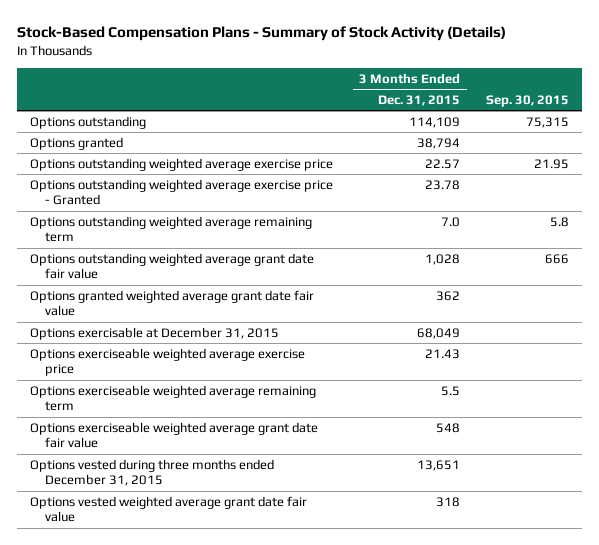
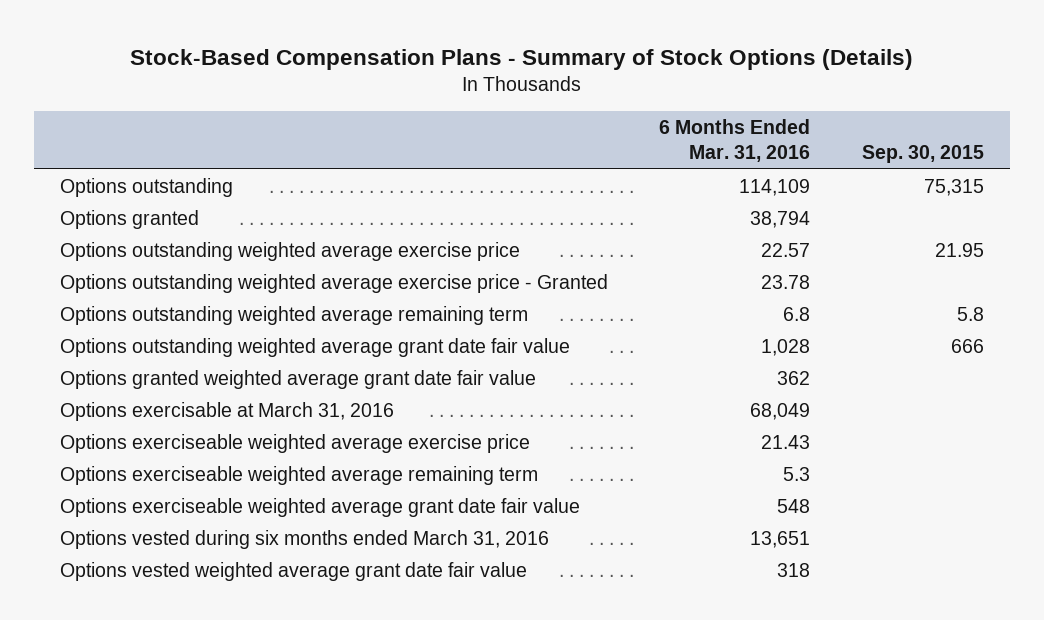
- Stock-Based Compensation Plans - Summary of Stock Activity (Details)
+ Stock-Based Compensation Plans - Summary of Stock Options (Details)
- | 3 Months Ended Dec. 31, 2015 | Sep. 30, 2015
+ | 6 Months Ended Mar. 31, 2016 | Sep. 30, 2015
- Options exercisable at December 31, 2015 | 68,049 |
+ Options exercisable at March 31, 2016 | 68,049 |
- Options vested during three months ended December 31, 2015 | 13,651 |
+ Options vested during six months ended March 31, 2016 | 13,651 |

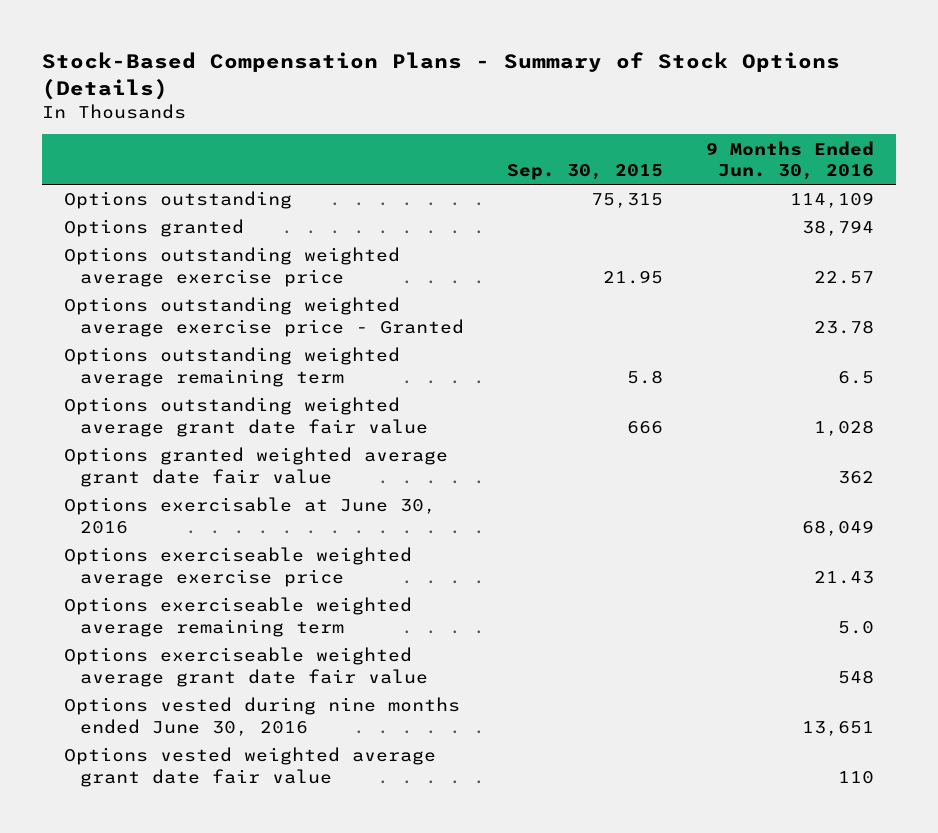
- | 6 Months Ended Mar. 31, 2016 | Sep. 30, 2015
+ | Sep. 30, 2015 | 9 Months Ended Jun. 30, 2016
- Options exercisable at March 31, 2016 | 68,049 |
+ Options exercisable at June 30, 2016 | | 68,049
- Options vested during six months ended March 31, 2016 | 13,651 |
+ Options vested during nine months ended June 30, 2016 | | 13,651

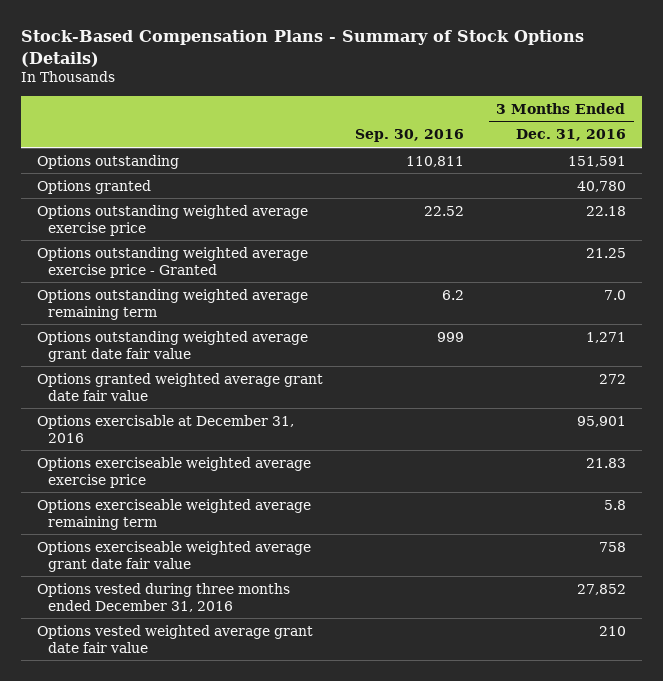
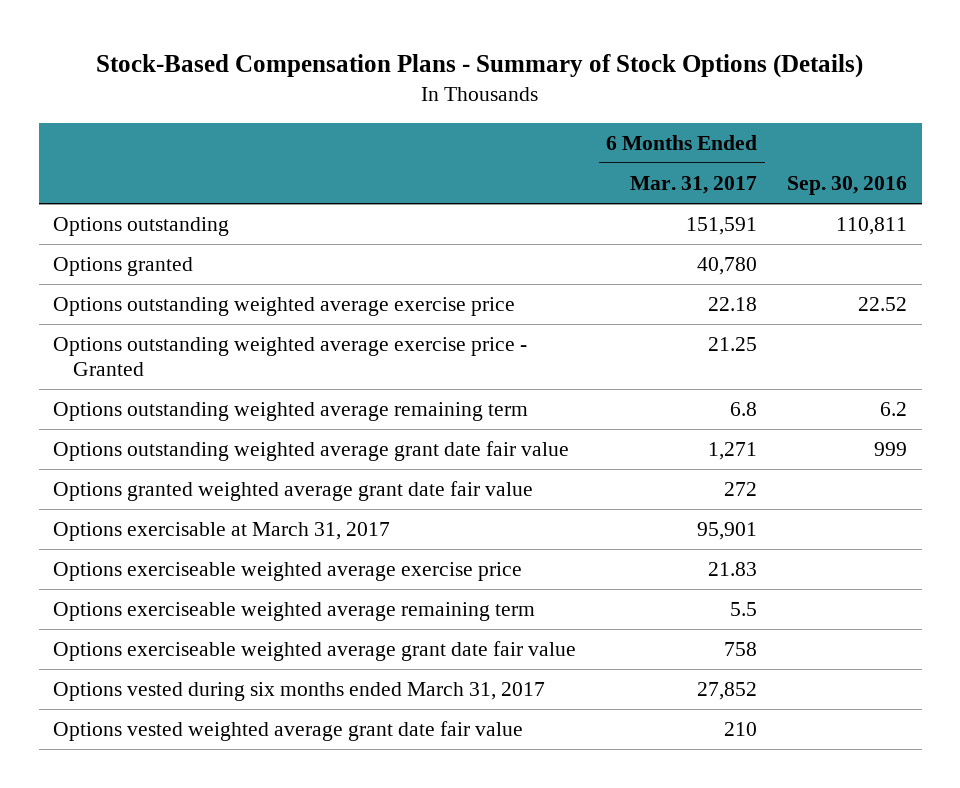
- | Sep. 30, 2016 | 3 Months Ended Dec. 31, 2016
+ | 6 Months Ended Mar. 31, 2017 | Sep. 30, 2016
- Options exercisable at December 31, 2016 | | 95,901
+ Options exercisable at March 31, 2017 | 95,901 |
- Options vested during three months ended December 31, 2016 | | 27,852
+ Options vested during six months ended March 31, 2017 | 27,852 |

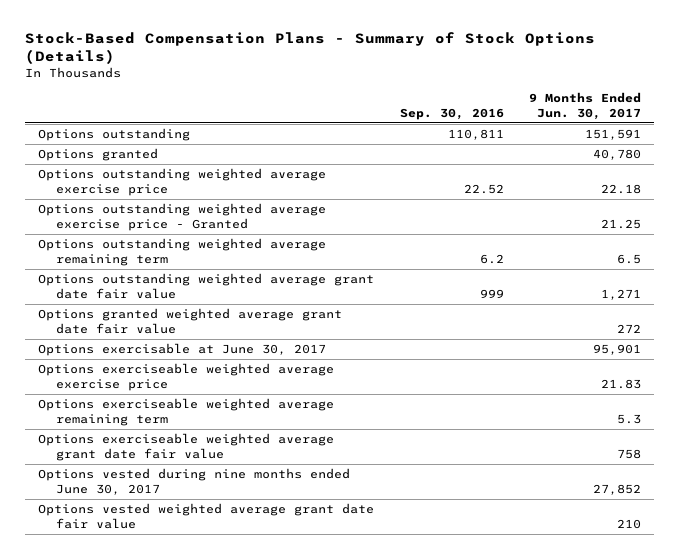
- | 6 Months Ended Mar. 31, 2017 | Sep. 30, 2016
+ | Sep. 30, 2016 | 9 Months Ended Jun. 30, 2017
- Options exercisable at March 31, 2017 | 95,901 |
+ Options exercisable at June 30, 2017 | | 95,901
- Options vested during six months ended March 31, 2017 | 27,852 |
+ Options vested during nine months ended June 30, 2017 | | 27,852

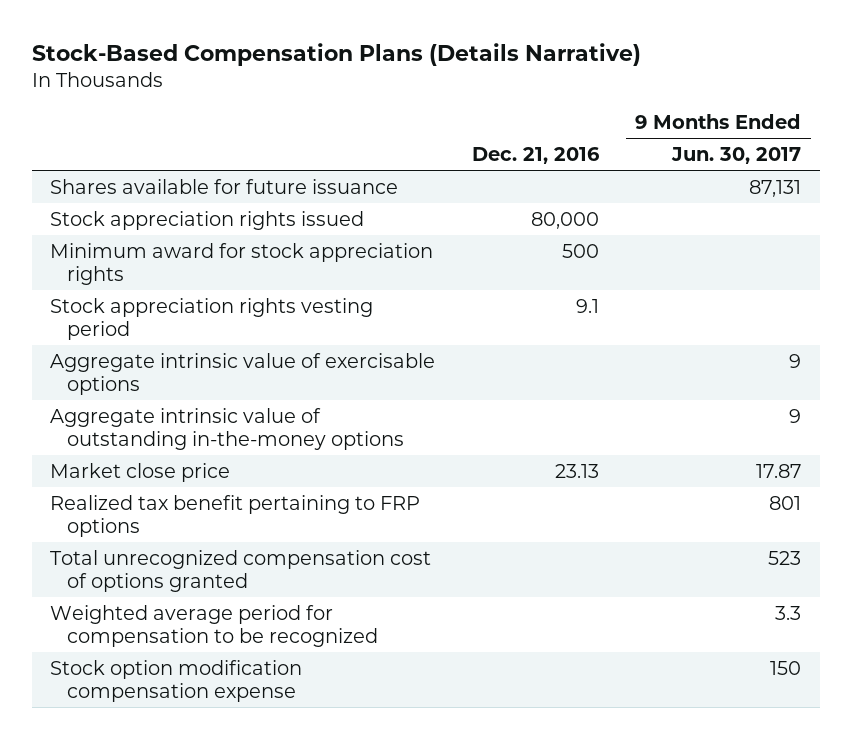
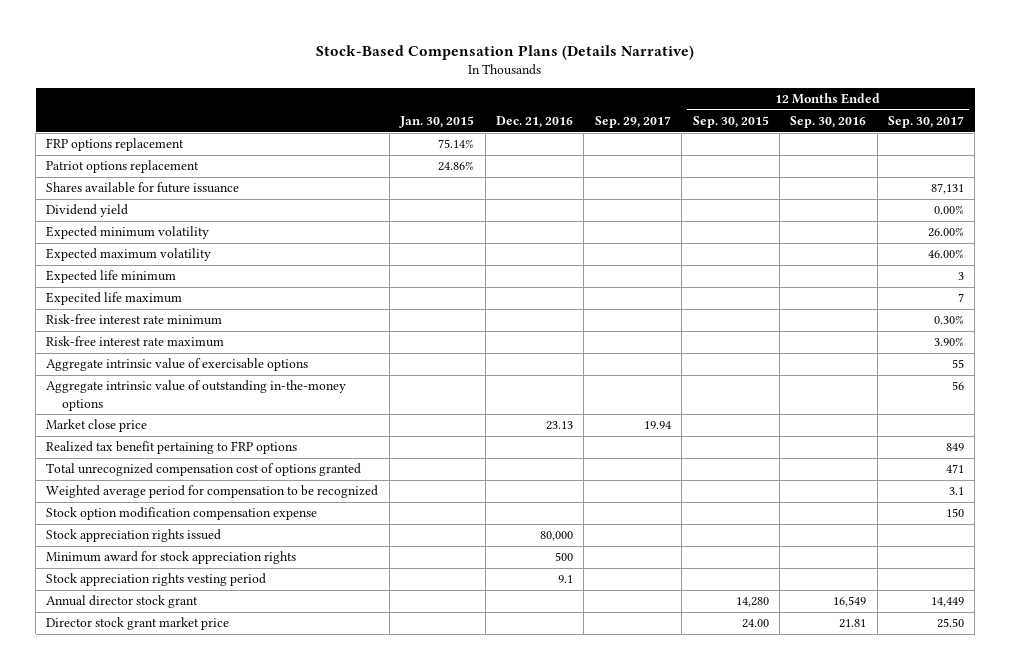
- | Dec. 21, 2016 | 9 Months Ended Jun. 30, 2017
+ | Jan. 30, 2015 | Dec. 21, 2016 | Sep. 29, 2017 | 12 Months Ended Sep. 30, 2015 | 12 Months Ended Sep. 30, 2016 | 12 Months Ended Sep. 30, 2017
+ FRP options replacement | 75.14% | | | | |
+ Patriot options replacement | 24.86% | | | | |
+ Dividend yield | | | | | | 0.00%
+ Expected minimum volatility | | | | | | 26.00%
+ Expected maximum volatility | | | | | | 46.00%
+ Expected life minimum | | | | | | 3
+ Expecited life maximum | | | | | | 7
+ Risk-free interest rate minimum | | | | | | 0.30%
+ Risk-free interest rate maximum | | | | | | 3.90%
moved down: Stock appreciation rights issued | | 80,000 | | | |
moved down: Minimum award for stock appreciation rights | | 500 | | | |
moved down: Stock appreciation rights vesting period | | 9.1 | | | |
+ Annual director stock grant | | | | 14,280 | 16,549 | 14,449
+ Director stock grant market price | | | | 24.00 | 21.81 | 25.50

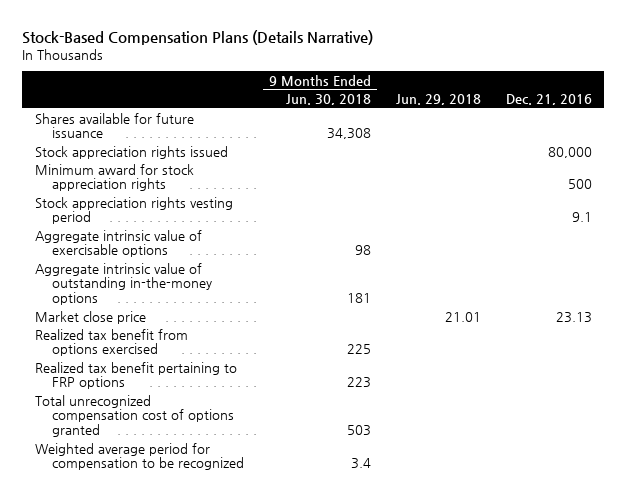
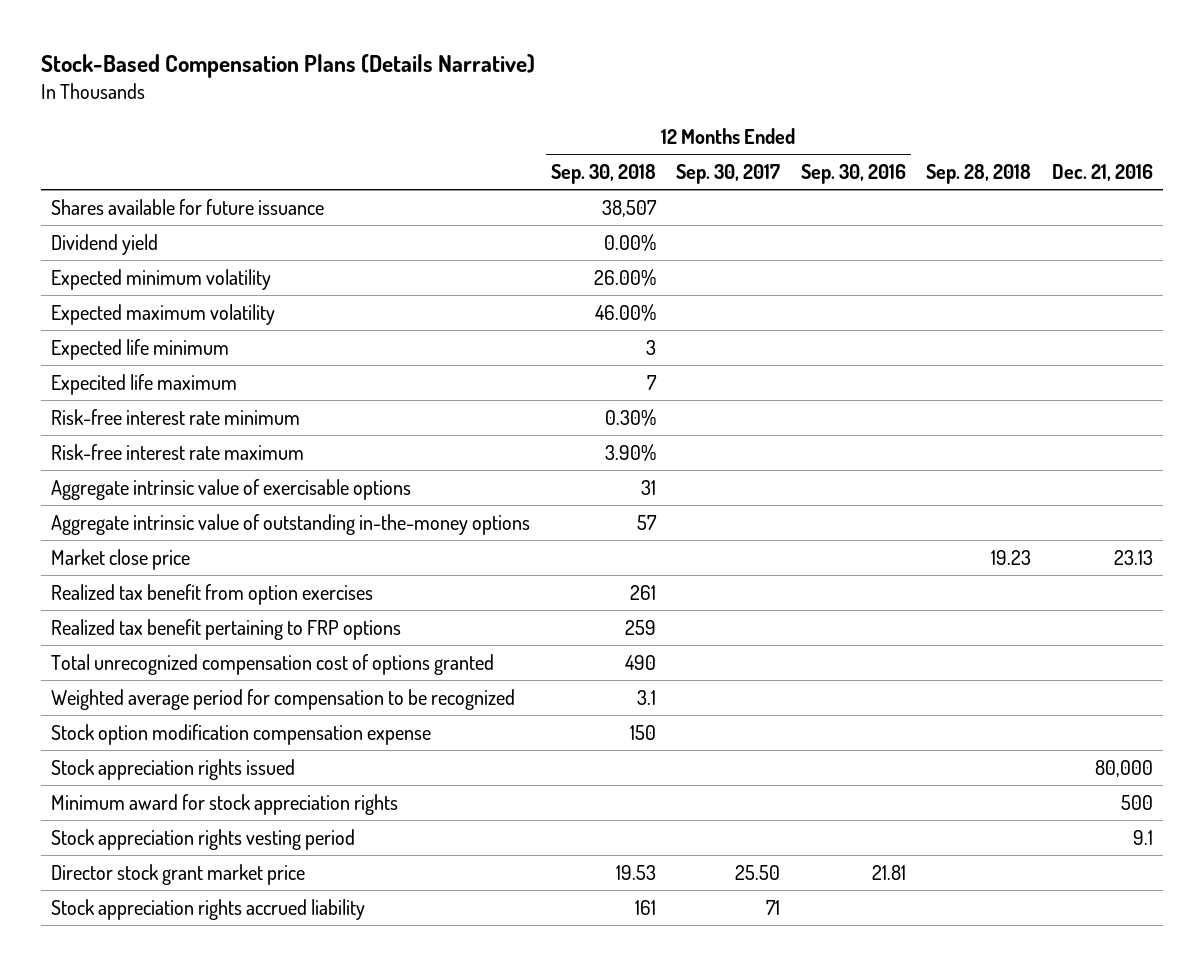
- | 9 Months Ended Jun. 30, 2018 | Jun. 29, 2018 | Dec. 21, 2016
+ | 12 Months Ended Sep. 30, 2018 | 12 Months Ended Sep. 30, 2017 | 12 Months Ended Sep. 30, 2016 | Sep. 28, 2018 | Dec. 21, 2016
+ Dividend yield | 0.00% | | | |
+ Expected minimum volatility | 26.00% | | | |
+ Expected maximum volatility | 46.00% | | | |
+ Expected life minimum | 3 | | | |
+ Expecited life maximum | 7 | | | |
+ Risk-free interest rate minimum | 0.30% | | | |
+ Risk-free interest rate maximum | 3.90% | | | |
- Realized tax benefit from options exercised | 225 | |
+ Realized tax benefit from option exercises | 261 | | | |
+ Stock option modification compensation expense | 150 | | | |
moved down: Stock appreciation rights issued | | | | | 80,000
moved down: Minimum award for stock appreciation rights | | | | | 500
moved down: Stock appreciation rights vesting period | | | | | 9.1
+ Director stock grant market price | 19.53 | 25.50 | 21.81 | |
+ Stock appreciation rights accrued liability | 161 | 71 | | |

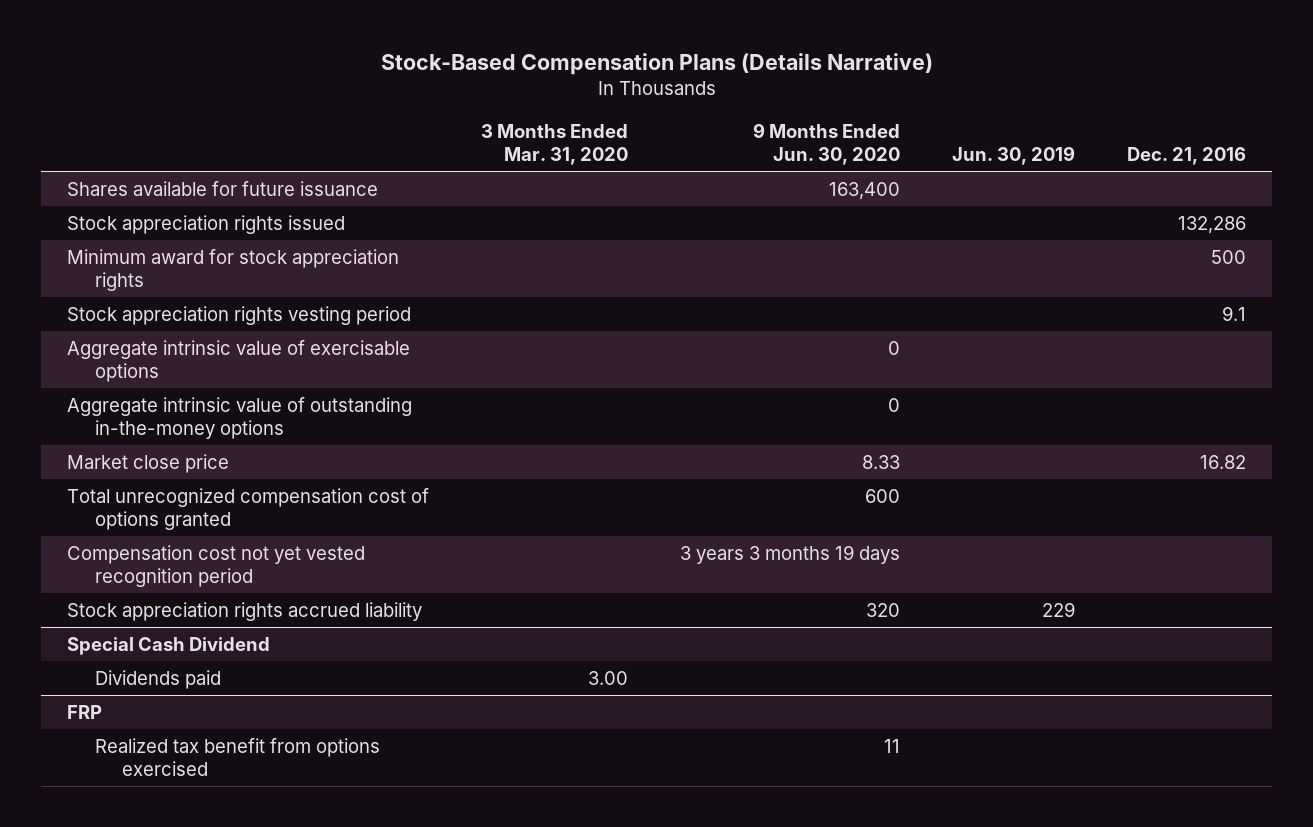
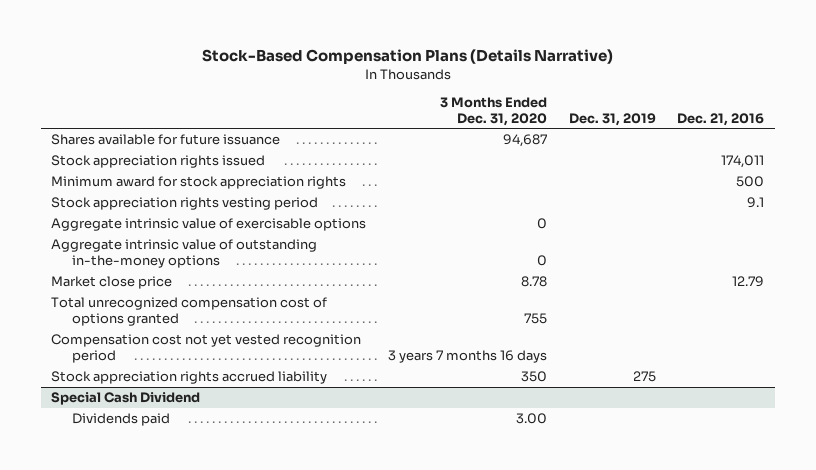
- | 3 Months Ended Mar. 31, 2020 | 9 Months Ended Jun. 30, 2020 | Jun. 30, 2019 | Dec. 21, 2016
+ | 3 Months Ended Dec. 31, 2020 | Dec. 31, 2019 | Dec. 21, 2016
- Stock appreciation rights issued | | | | 132,286
+ Stock appreciation rights issued | | | 174,011
- Market close price | | 8.33 | | 16.82
+ Market close price | 8.78 | | 12.79
- FRP
- Realized tax benefit from options exercised | | 11 | |

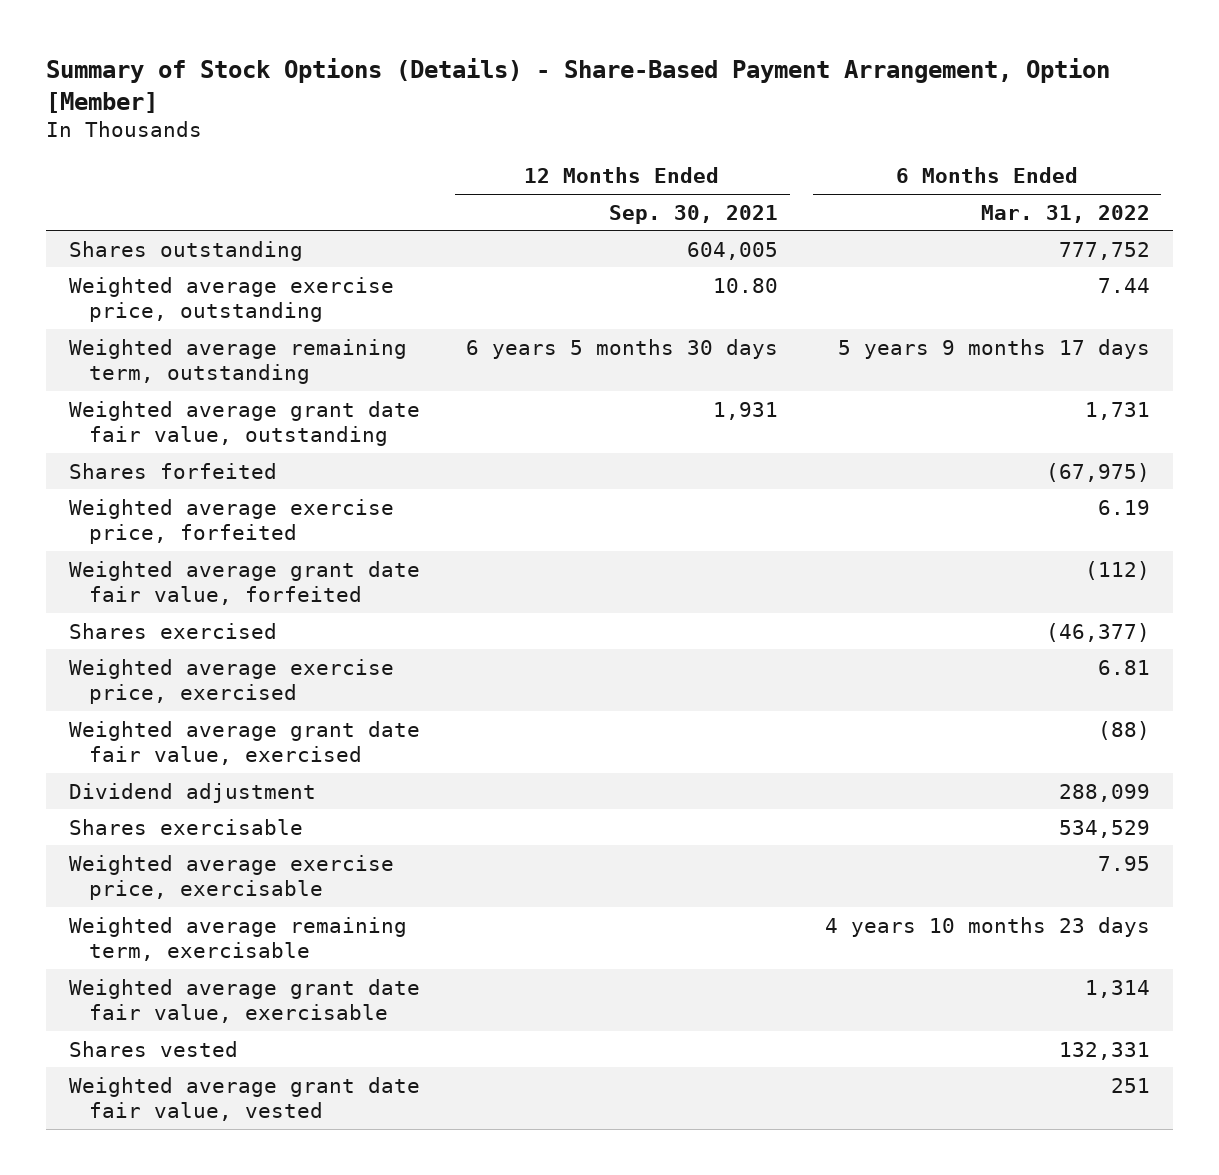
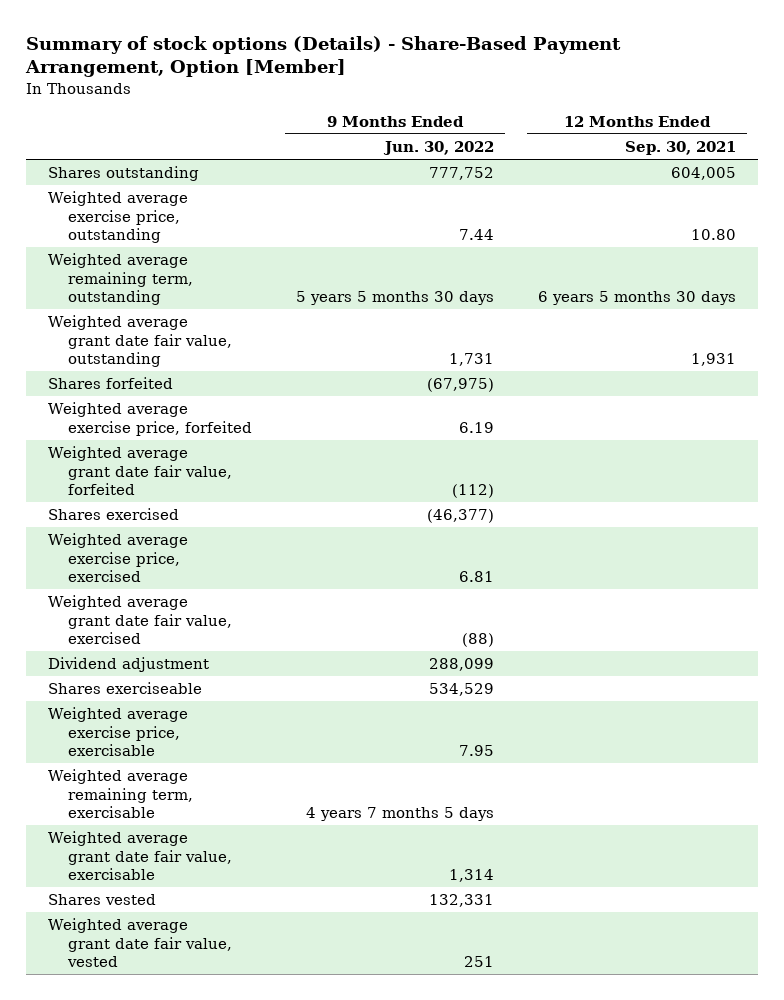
- Summary of Stock Options (Details) - Share-Based Payment Arrangement, Option [Member]
+ Summary of stock options (Details) - Share-Based Payment Arrangement, Option [Member]
- | 12 Months Ended Sep. 30, 2021 | 6 Months Ended Mar. 31, 2022
+ | 9 Months Ended Jun. 30, 2022 | 12 Months Ended Sep. 30, 2021
- Shares exercisable | | 534,529
+ Shares exerciseable | 534,529 |

